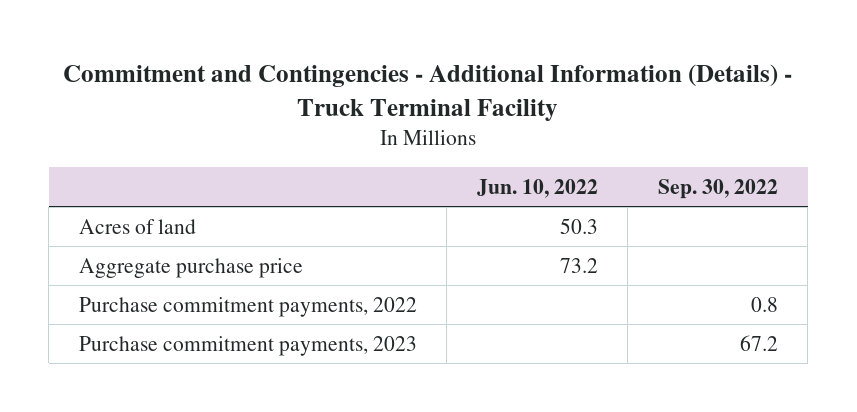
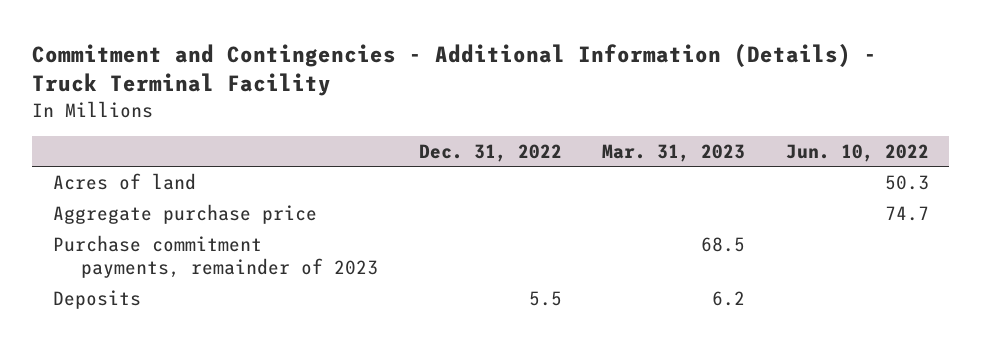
- | Jun. 10, 2022 | Sep. 30, 2022
+ | Dec. 31, 2022 | Mar. 31, 2023 | Jun. 10, 2022
- Aggregate purchase price | 73.2 |
- Purchase commitment payments, 2022 | | 0.8
- Purchase commitment payments, 2023 | | 67.2
+ Aggregate purchase price | | | 74.7
+ Purchase commitment payments, remainder of 2023 | | 68.5 |
+ Deposits | 5.5 | 6.2 |

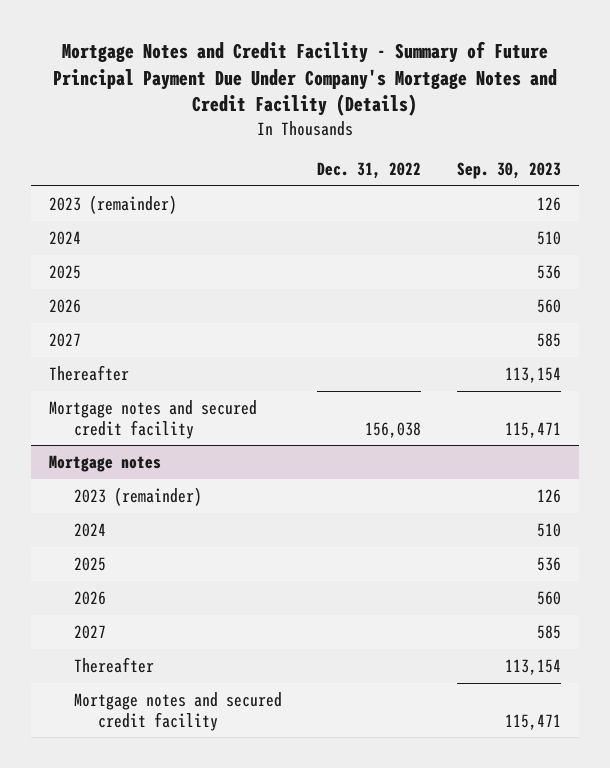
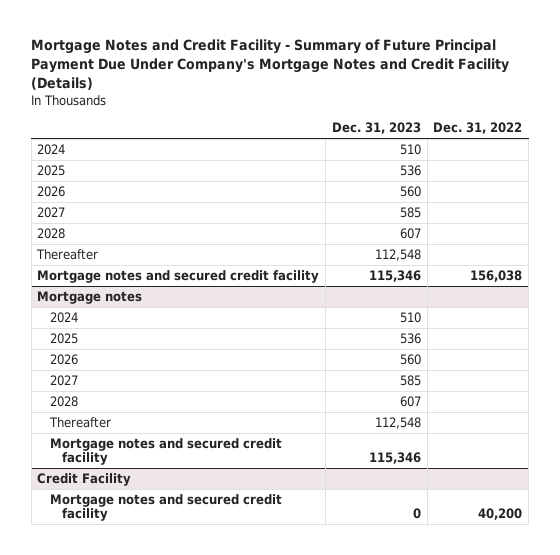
- | Dec. 31, 2022 | Sep. 30, 2023
+ | Dec. 31, 2023 | Dec. 31, 2022
- 2023 (remainder) | | 126
+ 2028 | 607 |
@ Mortgage notes
- 2023 (remainder) | | 126
+ 2028 | 607 |
+ Credit Facility
+ Mortgage notes and secured credit facility | 0 | 40,200

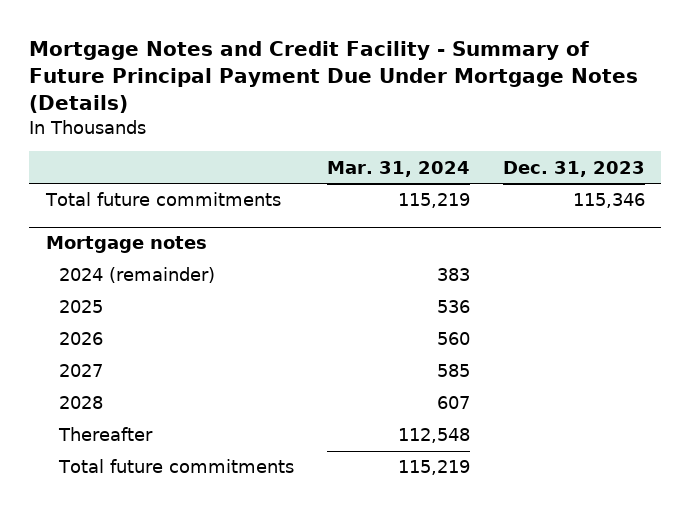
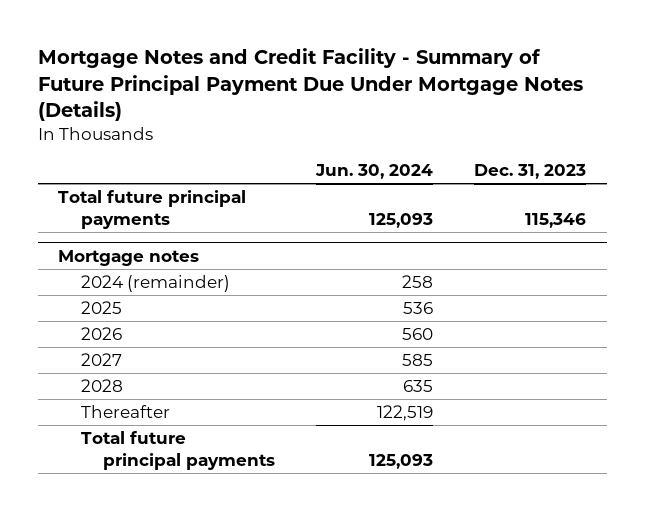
- | Mar. 31, 2024 | Dec. 31, 2023
+ | Jun. 30, 2024 | Dec. 31, 2023
- Total future commitments | 115,219 | 115,346
+ Total future principal payments | 125,093 | 115,346
@ Mortgage notes
- Total future commitments | 115,219 |
+ Total future principal payments | 125,093 |

